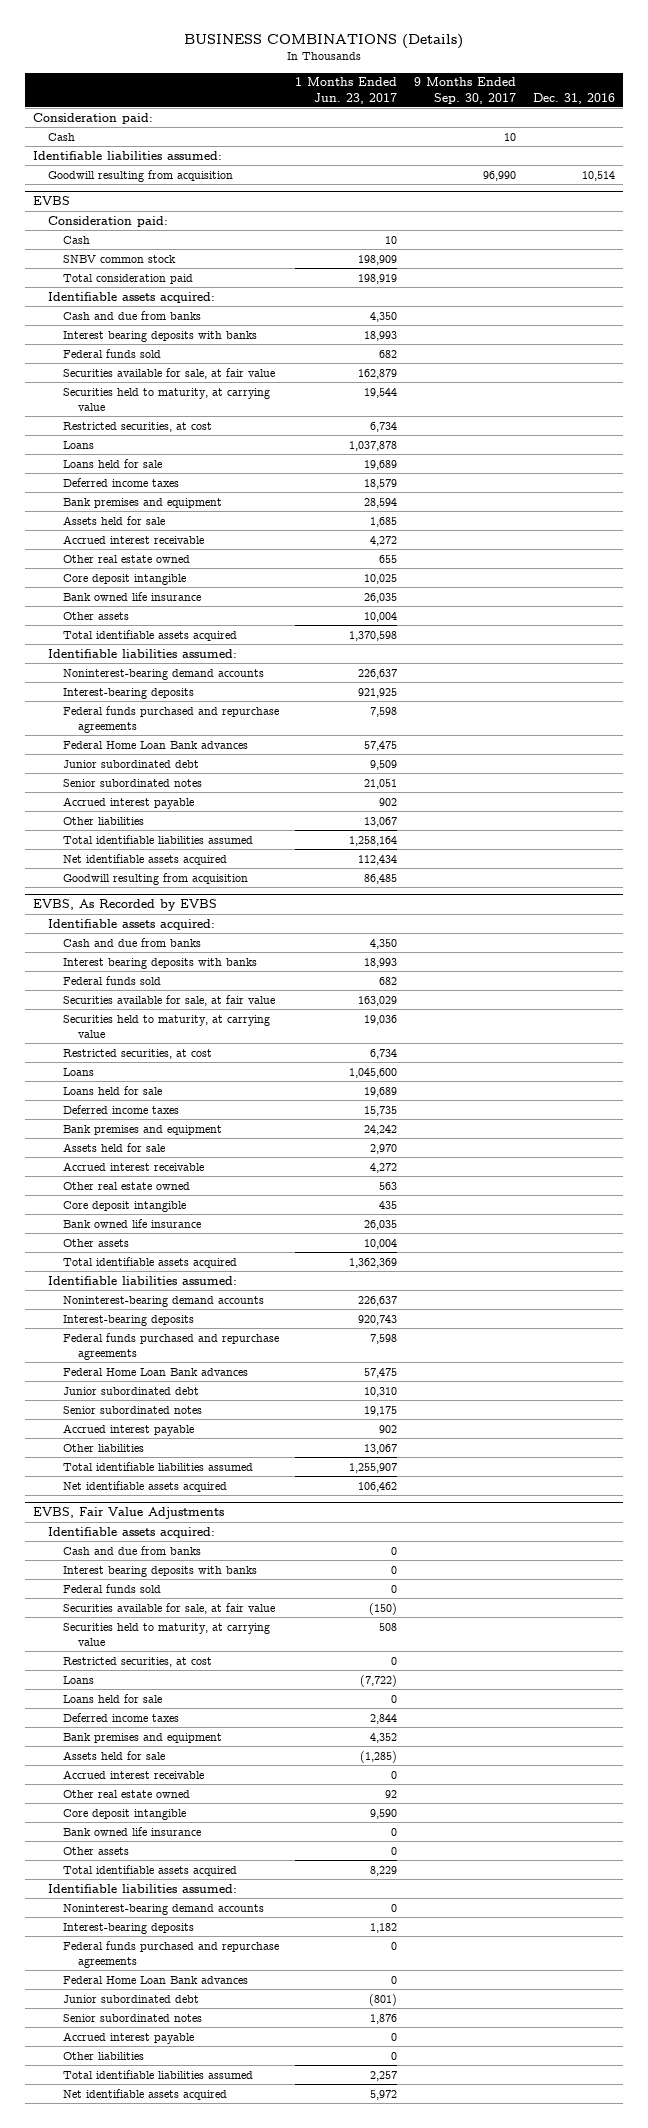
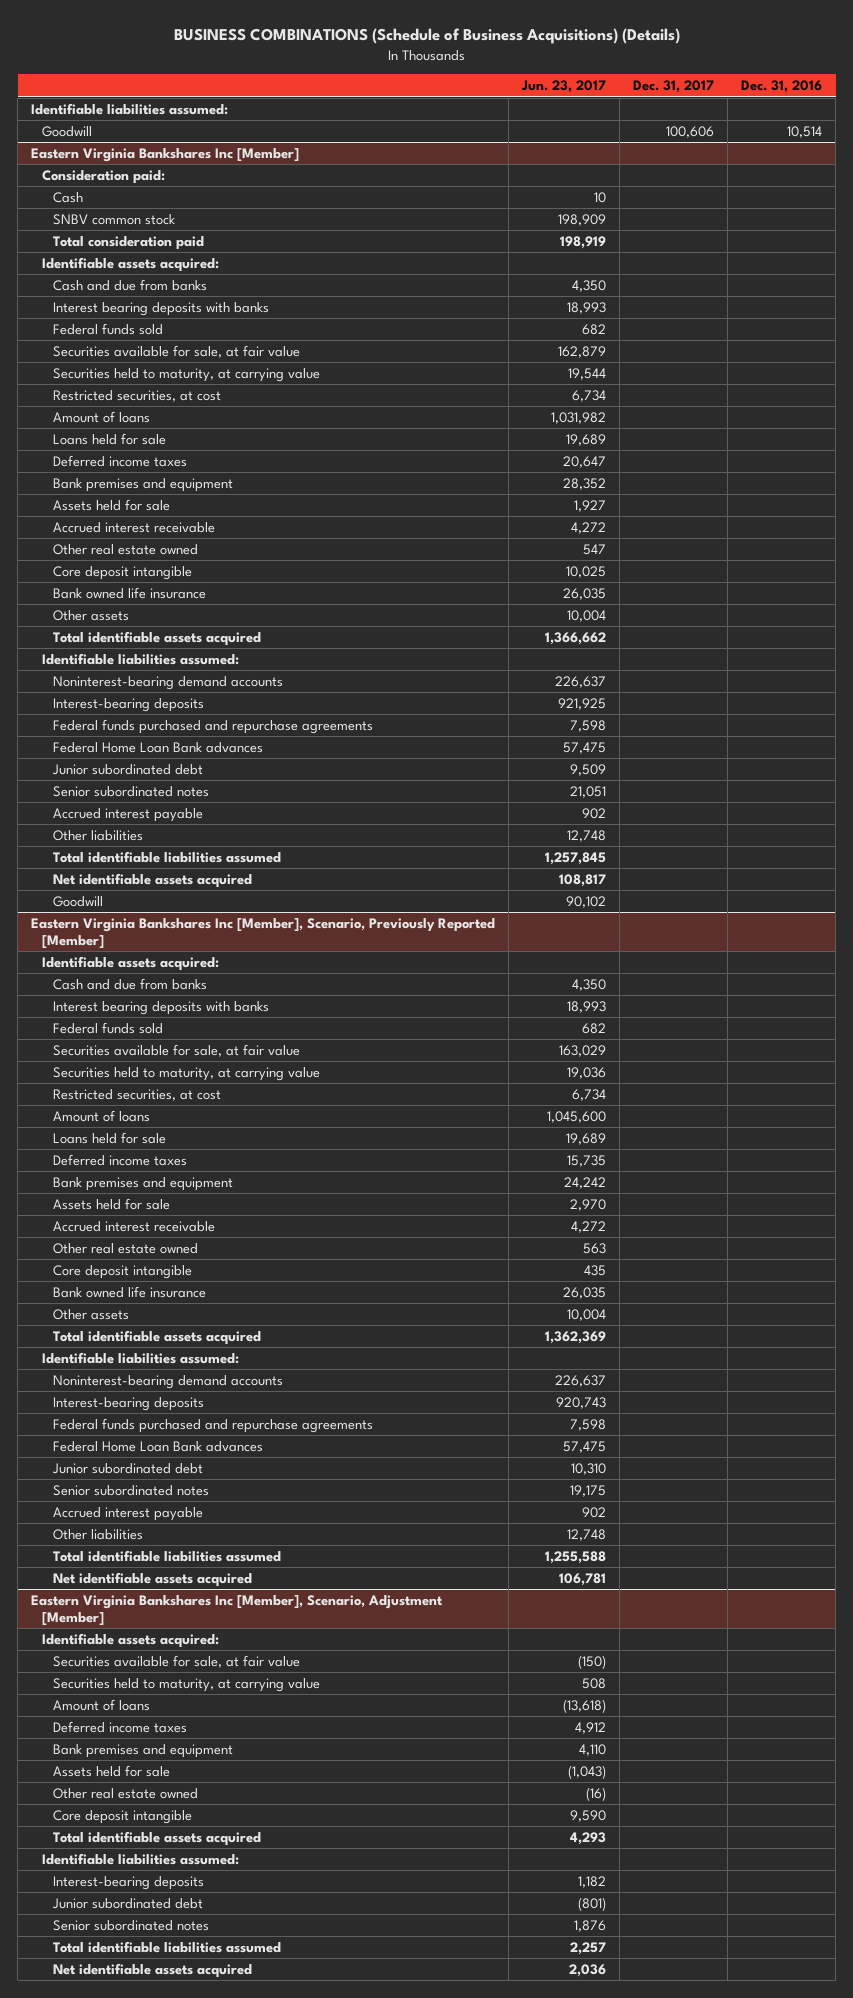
- BUSINESS COMBINATIONS (Details)
+ BUSINESS COMBINATIONS (Schedule of Business Acquisitions) (Details)
- | 1 Months Ended Jun. 23, 2017 | 9 Months Ended Sep. 30, 2017 | Dec. 31, 2016
+ | Jun. 23, 2017 | Dec. 31, 2017 | Dec. 31, 2016
- Consideration paid:
- Cash | | 10 |
- Goodwill resulting from acquisition | | 96,990 | 10,514
- EVBS
+ Goodwill | | 100,606 | 10,514
+ Eastern Virginia Bankshares Inc [Member]
- Loans | 1,037,878 | |
+ Amount of loans | 1,031,982 | |
- Goodwill resulting from acquisition | 86,485 | |
- EVBS, As Recorded by EVBS
- Identifiable assets acquired:
- Cash and due from banks | 4,350 | |
- Interest bearing deposits with banks | 18,993 | |
- Federal funds sold | 682 | |
- Securities available for sale, at fair value | 163,029 | |
- Securities held to maturity, at carrying value | 19,036 | |
- Restricted securities, at cost | 6,734 | |
- Loans | 1,045,600 | |
- Loans held for sale | 19,689 | |
- Deferred income taxes | 15,735 | |
- Bank premises and equipment | 24,242 | |
- Assets held for sale | 2,970 | |
- Accrued interest receivable | 4,272 | |
- Other real estate owned | 563 | |
- Core deposit intangible | 435 | |
- Bank owned life insurance | 26,035 | |
- Other assets | 10,004 | |
- Total identifiable assets acquired | 1,362,369 | |
- Identifiable liabilities assumed:
- Noninterest-bearing demand accounts | 226,637 | |
- Interest-bearing deposits | 920,743 | |
- Federal funds purchased and repurchase agreements | 7,598 | |
- Federal Home Loan Bank advances | 57,475 | |
- Junior subordinated debt | 10,310 | |
- Senior subordinated notes | 19,175 | |
- Accrued interest payable | 902 | |
- Other liabilities | 13,067 | |
- Total identifiable liabilities assumed | 1,255,907 | |
- Net identifiable assets acquired | 106,462 | |
- EVBS, Fair Value Adjustments
- Identifiable assets acquired:
- Cash and due from banks | 0 | |
- Interest bearing deposits with banks | 0 | |
- Federal funds sold | 0 | |
- Securities available for sale, at fair value | (150) | |
- Securities held to maturity, at carrying value | 508 | |
- Restricted securities, at cost | 0 | |
- Loans | (7,722) | |
- Loans held for sale | 0 | |
- Deferred income taxes | 2,844 | |
- Bank premises and equipment | 4,352 | |
- Assets held for sale | (1,285) | |
- Accrued interest receivable | 0 | |
- Other real estate owned | 92 | |
- Core deposit intangible | 9,590 | |
- Bank owned life insurance | 0 | |
- Other assets | 0 | |
- Total identifiable assets acquired | 8,229 | |
- Identifiable liabilities assumed:
- Noninterest-bearing demand accounts | 0 | |
- Interest-bearing deposits | 1,182 | |
- Federal funds purchased and repurchase agreements | 0 | |
- Federal Home Loan Bank advances | 0 | |
- Junior subordinated debt | (801) | |
- Senior subordinated notes | 1,876 | |
- Accrued interest payable | 0 | |
- Other liabilities | 0 | |
- Total identifiable liabilities assumed | 2,257 | |
- Net identifiable assets acquired | 5,972 | |
+ Goodwill | 90,102 | |
+ Eastern Virginia Bankshares Inc [Member], Scenario, Previously Reported [Member]
+ Identifiable assets acquired:
+ Cash and due from banks | 4,350 | |
+ Interest bearing deposits with banks | 18,993 | |
+ Federal funds sold | 682 | |
+ Securities available for sale, at fair value | 163,029 | |
+ Securities held to maturity, at carrying value | 19,036 | |
+ Restricted securities, at cost | 6,734 | |
+ Amount of loans | 1,045,600 | |
+ Loans held for sale | 19,689 | |
+ Deferred income taxes | 15,735 | |
+ Bank premises and equipment | 24,242 | |
+ Assets held for sale | 2,970 | |
+ Accrued interest receivable | 4,272 | |
+ Other real estate owned | 563 | |
+ Core deposit intangible | 435 | |
+ Bank owned life insurance | 26,035 | |
+ Other assets | 10,004 | |
+ Total identifiable assets acquired | 1,362,369 | |
+ Identifiable liabilities assumed:
+ Noninterest-bearing demand accounts | 226,637 | |
+ Interest-bearing deposits | 920,743 | |
+ Federal funds purchased and repurchase agreements | 7,598 | |
+ Federal Home Loan Bank advances | 57,475 | |
+ Junior subordinated debt | 10,310 | |
+ Senior subordinated notes | 19,175 | |
+ Accrued interest payable | 902 | |
+ Other liabilities | 12,748 | |
+ Total identifiable liabilities assumed | 1,255,588 | |
+ Net identifiable assets acquired | 106,781 | |
+ Eastern Virginia Bankshares Inc [Member], Scenario, Adjustment [Member]
+ Identifiable assets acquired:
+ Securities available for sale, at fair value | (150) | |
+ Securities held to maturity, at carrying value | 508 | |
+ Amount of loans | (13,618) | |
+ Deferred income taxes | 4,912 | |
+ Bank premises and equipment | 4,110 | |
+ Assets held for sale | (1,043) | |
+ Other real estate owned | (16) | |
+ Core deposit intangible | 9,590 | |
+ Total identifiable assets acquired | 4,293 | |
+ Identifiable liabilities assumed:
+ Interest-bearing deposits | 1,182 | |
+ Junior subordinated debt | (801) | |
+ Senior subordinated notes | 1,876 | |
+ Total identifiable liabilities assumed | 2,257 | |
+ Net identifiable assets acquired | 2,036 | |

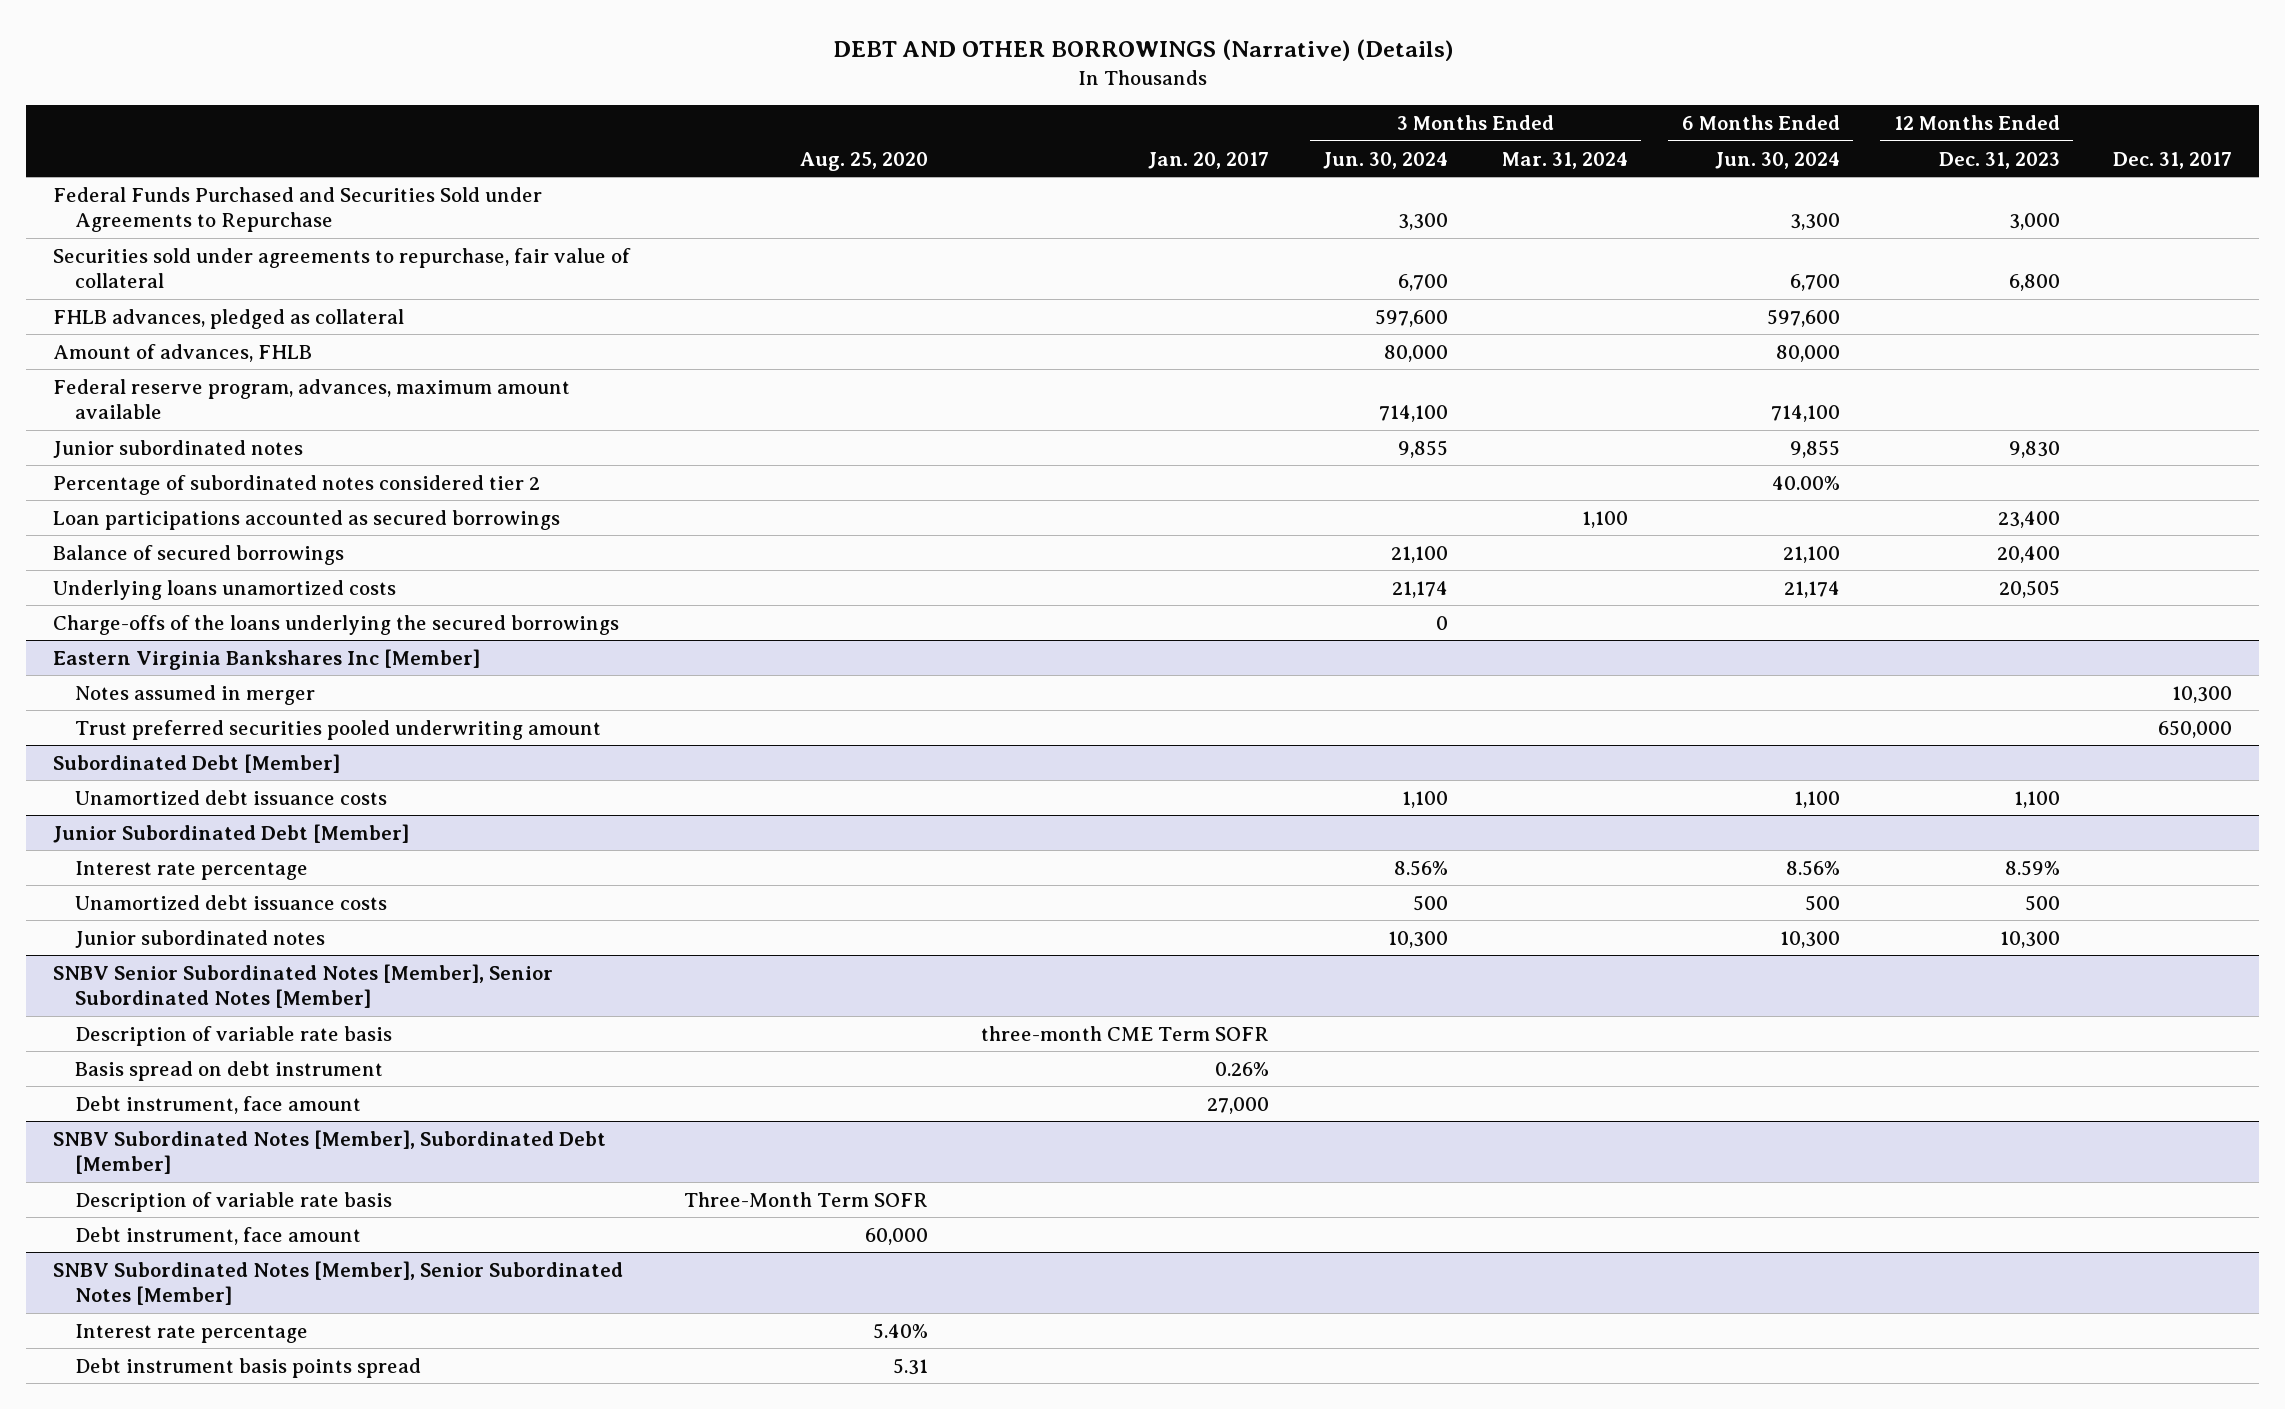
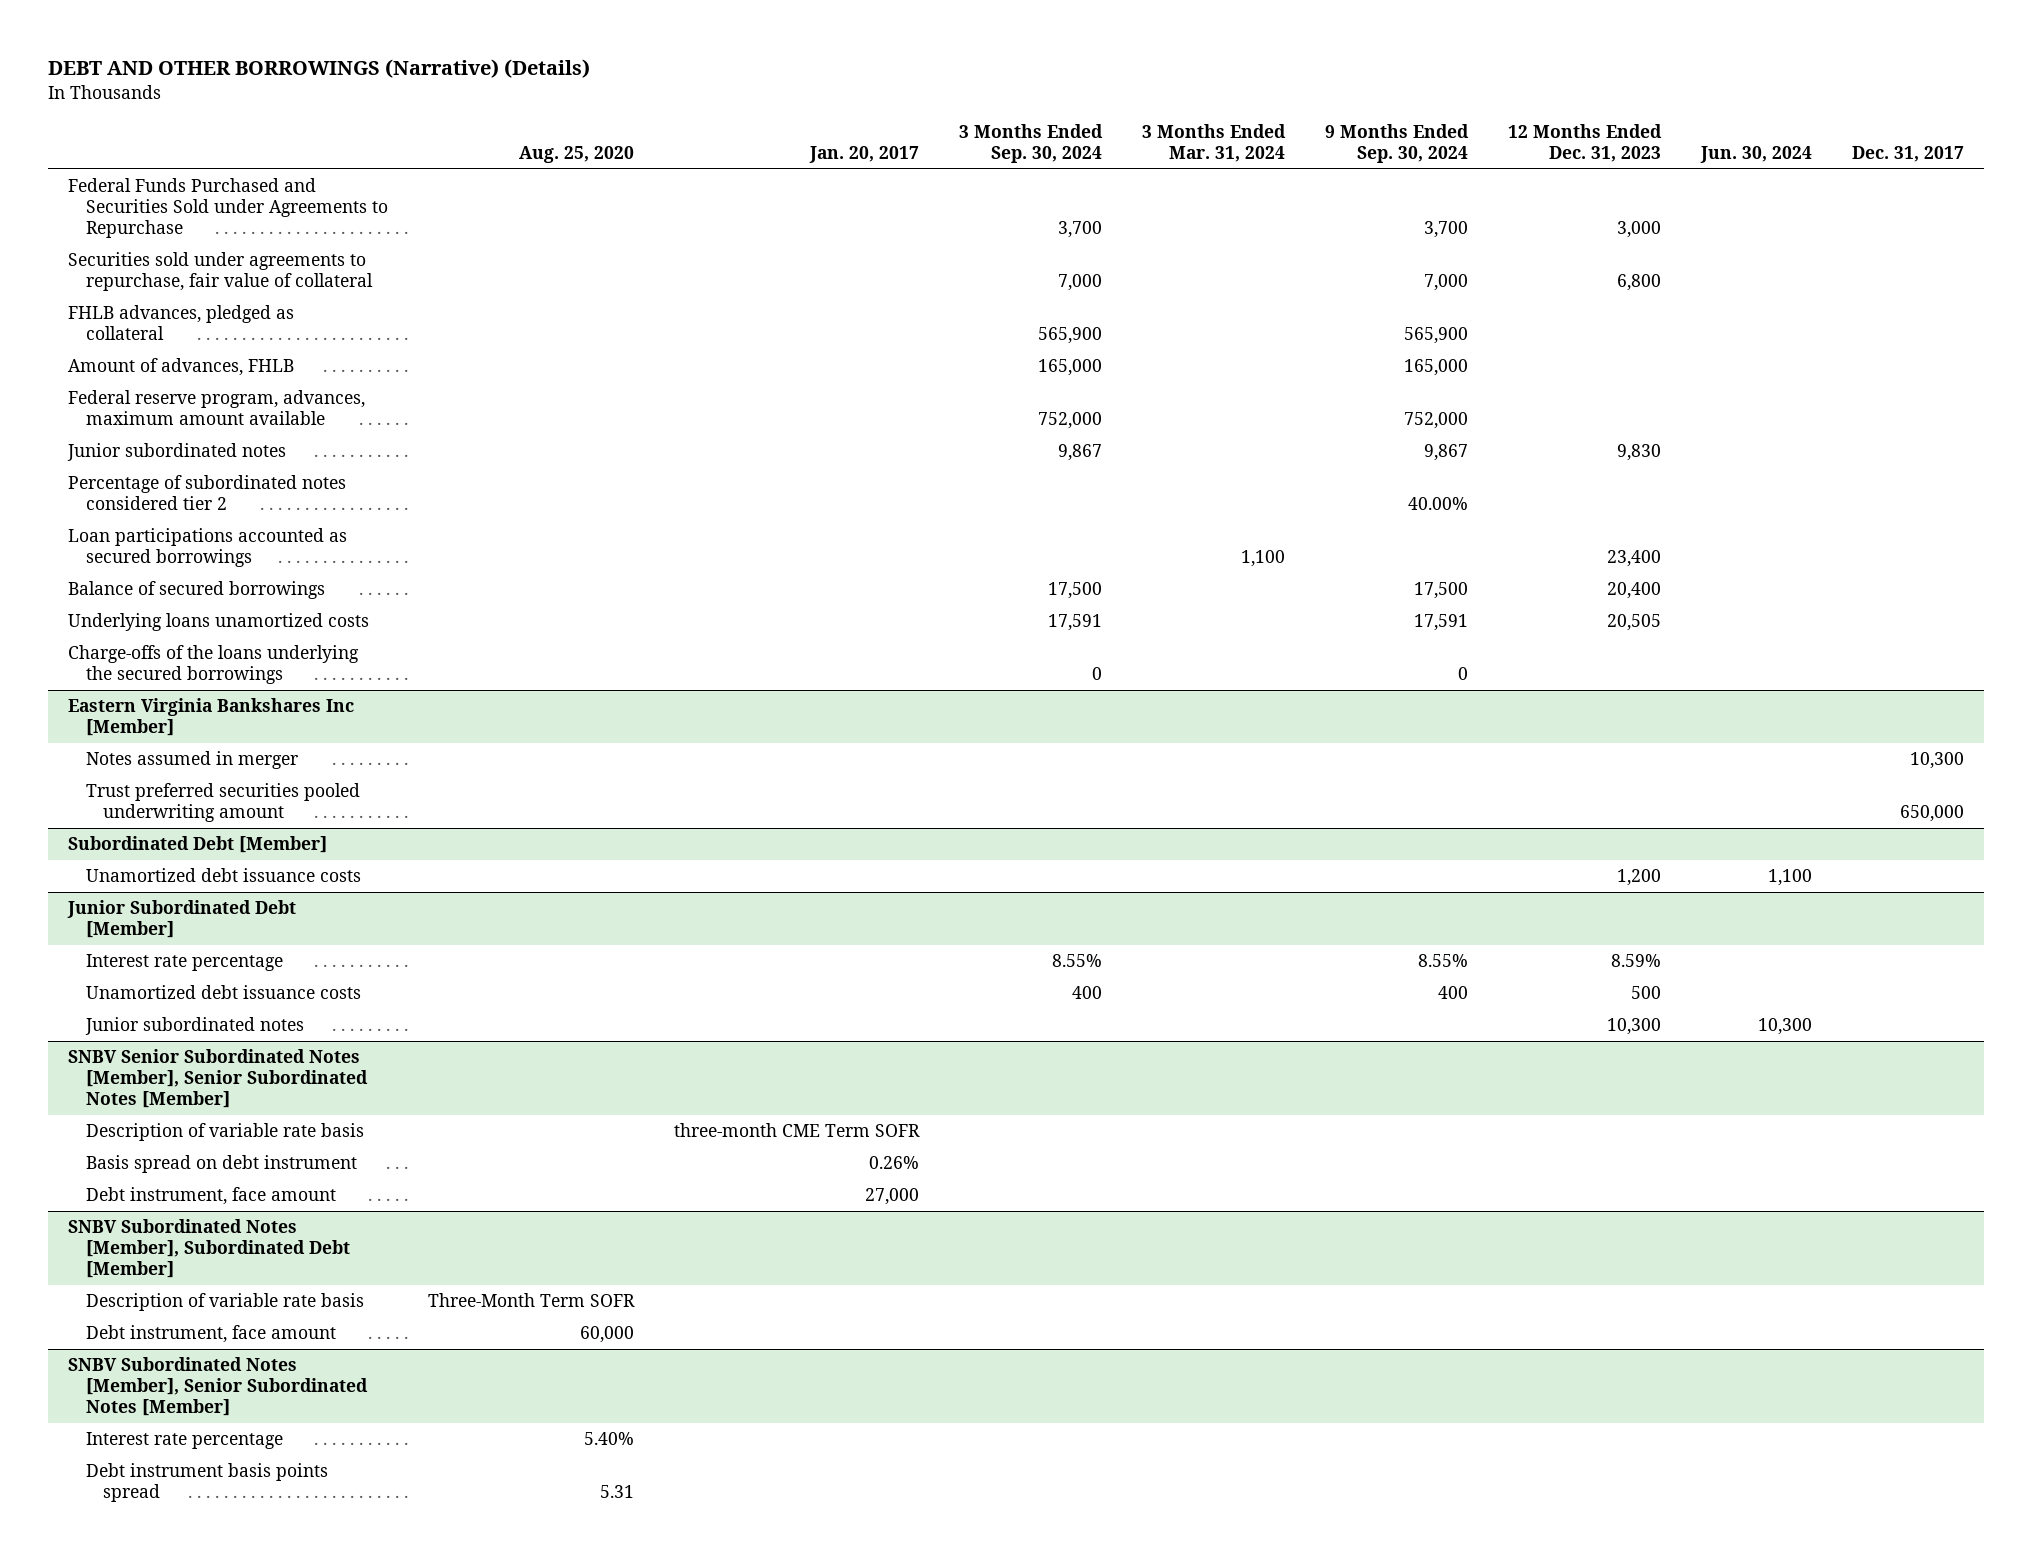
- | Aug. 25, 2020 | Jan. 20, 2017 | 3 Months Ended Jun. 30, 2024 | 3 Months Ended Mar. 31, 2024 | 6 Months Ended Jun. 30, 2024 | 12 Months Ended Dec. 31, 2023 | Dec. 31, 2017
+ | Aug. 25, 2020 | Jan. 20, 2017 | 3 Months Ended Sep. 30, 2024 | 3 Months Ended Mar. 31, 2024 | 9 Months Ended Sep. 30, 2024 | 12 Months Ended Dec. 31, 2023 | Jun. 30, 2024 | Dec. 31, 2017
@ Subordinated Debt [Member]
- Unamortized debt issuance costs | | | 1,100 | | 1,100 | 1,100 |
+ Unamortized debt issuance costs | | | | | | 1,200 | 1,100 |

